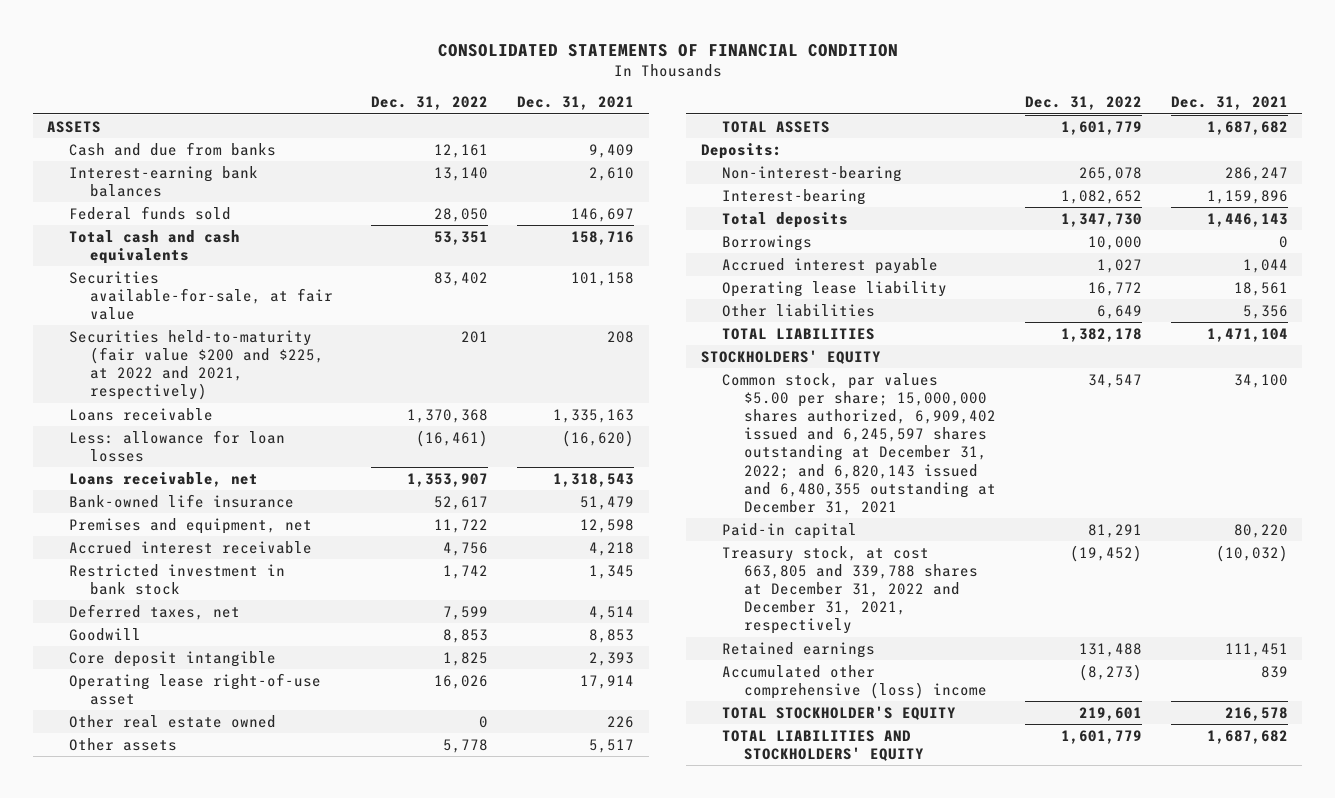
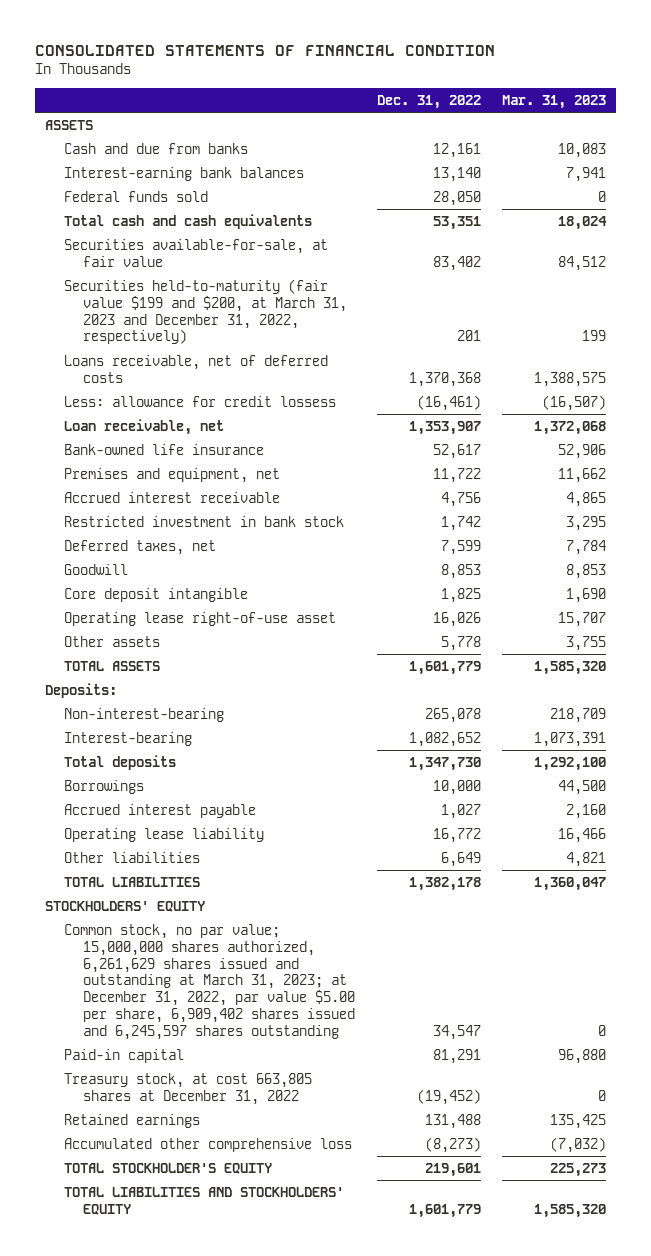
- | Dec. 31, 2022 | Dec. 31, 2021
+ | Dec. 31, 2022 | Mar. 31, 2023
- Securities held-to-maturity (fair value $200 and $225, at 2022 and 2021, respectively) | 201 | 208
- Loans receivable | 1,370,368 | 1,335,163
- Less: allowance for loan losses | (16,461) | (16,620)
- Loans receivable, net | 1,353,907 | 1,318,543
+ Securities held-to-maturity (fair value $199 and $200, at March 31, 2023 and December 31, 2022, respectively) | 201 | 199
+ Loans receivable, net of deferred costs | 1,370,368 | 1,388,575
+ Less: allowance for credit lossess | (16,461) | (16,507)
+ Loan receivable, net | 1,353,907 | 1,372,068
- Other real estate owned | 0 | 226
- Common stock, par values $5.00 per share; 15,000,000 shares authorized, 6,909,402 issued and 6,245,597 shares outstanding at December 31, 2022; and 6,820,143 issued and 6,480,355 outstanding at December 31, 2021 | 34,547 | 34,100
+ Common stock, no par value; 15,000,000 shares authorized, 6,261,629 shares issued and outstanding at March 31, 2023; at December 31, 2022, par value $5.00 per share, 6,909,402 shares issued and 6,245,597 shares outstanding | 34,547 | 0
- Treasury stock, at cost 663,805 and 339,788 shares at December 31, 2022 and December 31, 2021, respectively | (19,452) | (10,032)
+ Treasury stock, at cost 663,805 shares at December 31, 2022 | (19,452) | 0
- Accumulated other comprehensive (loss) income | (8,273) | 839
+ Accumulated other comprehensive loss | (8,273) | (7,032)

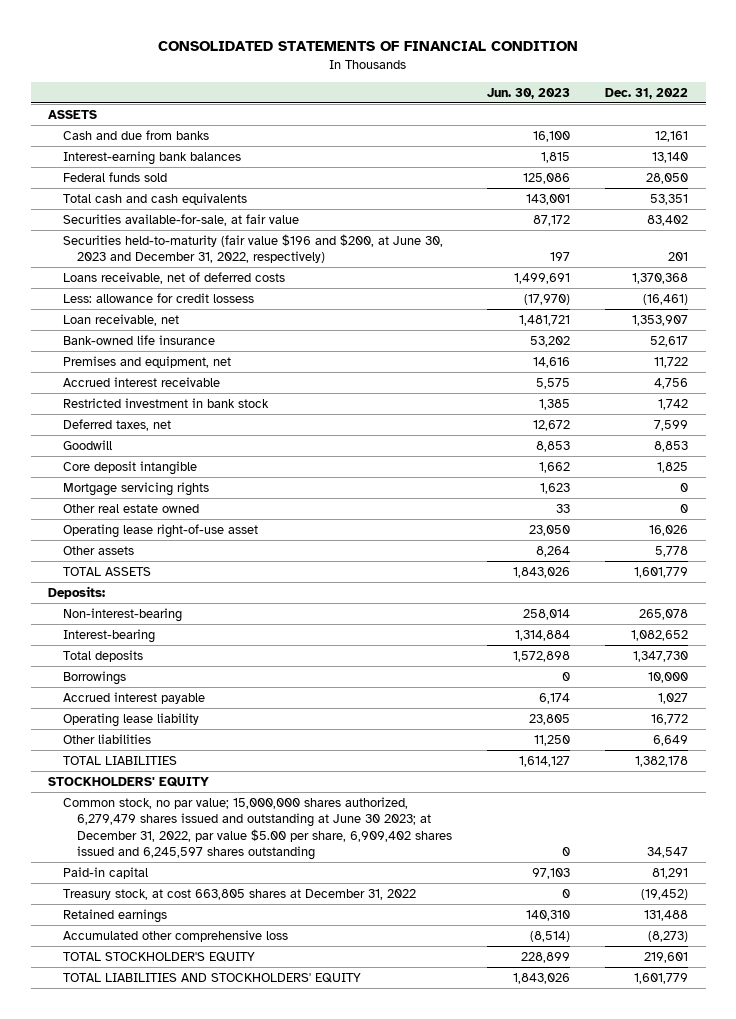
- | Dec. 31, 2022 | Mar. 31, 2023
+ | Jun. 30, 2023 | Dec. 31, 2022
- Securities held-to-maturity (fair value $199 and $200, at March 31, 2023 and December 31, 2022, respectively) | 201 | 199
+ Securities held-to-maturity (fair value $196 and $200, at June 30, 2023 and December 31, 2022, respectively) | 197 | 201
+ Mortgage servicing rights | 1,623 | 0
+ Other real estate owned | 33 | 0
- Common stock, no par value; 15,000,000 shares authorized, 6,261,629 shares issued and outstanding at March 31, 2023; at December 31, 2022, par value $5.00 per share, 6,909,402 shares issued and 6,245,597 shares outstanding | 34,547 | 0
+ Common stock, no par value; 15,000,000 shares authorized, 6,279,479 shares issued and outstanding at June 30 2023; at December 31, 2022, par value $5.00 per share, 6,909,402 shares issued and 6,245,597 shares outstanding | 0 | 34,547

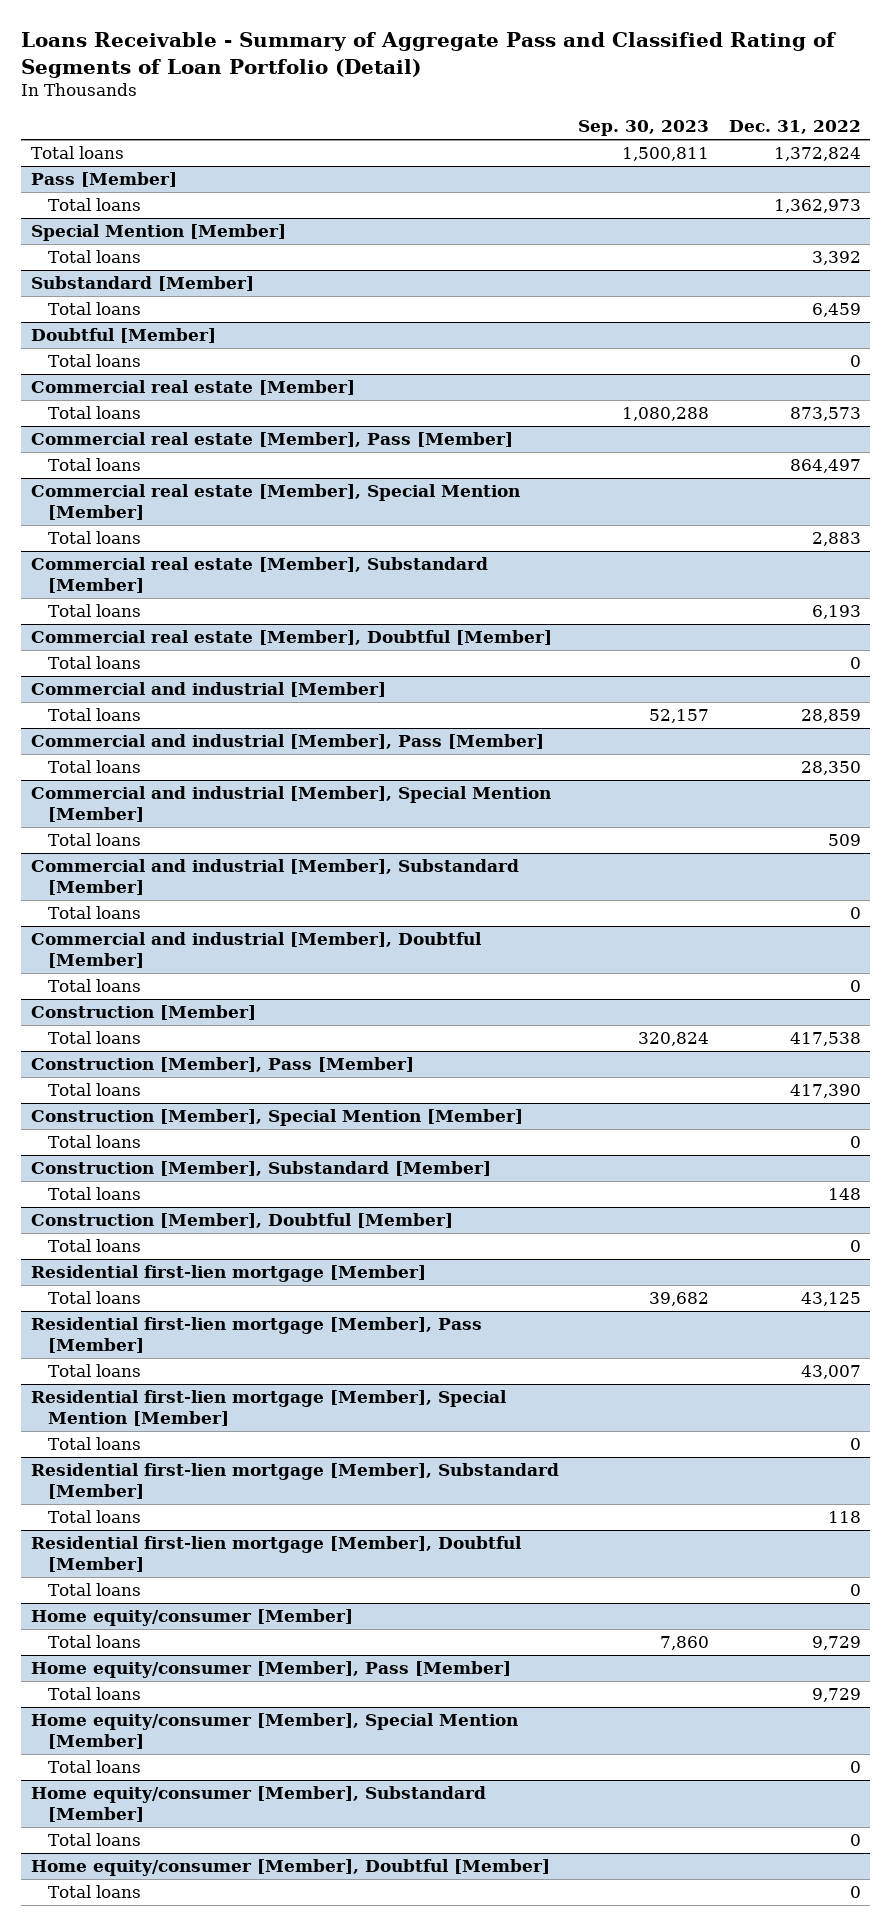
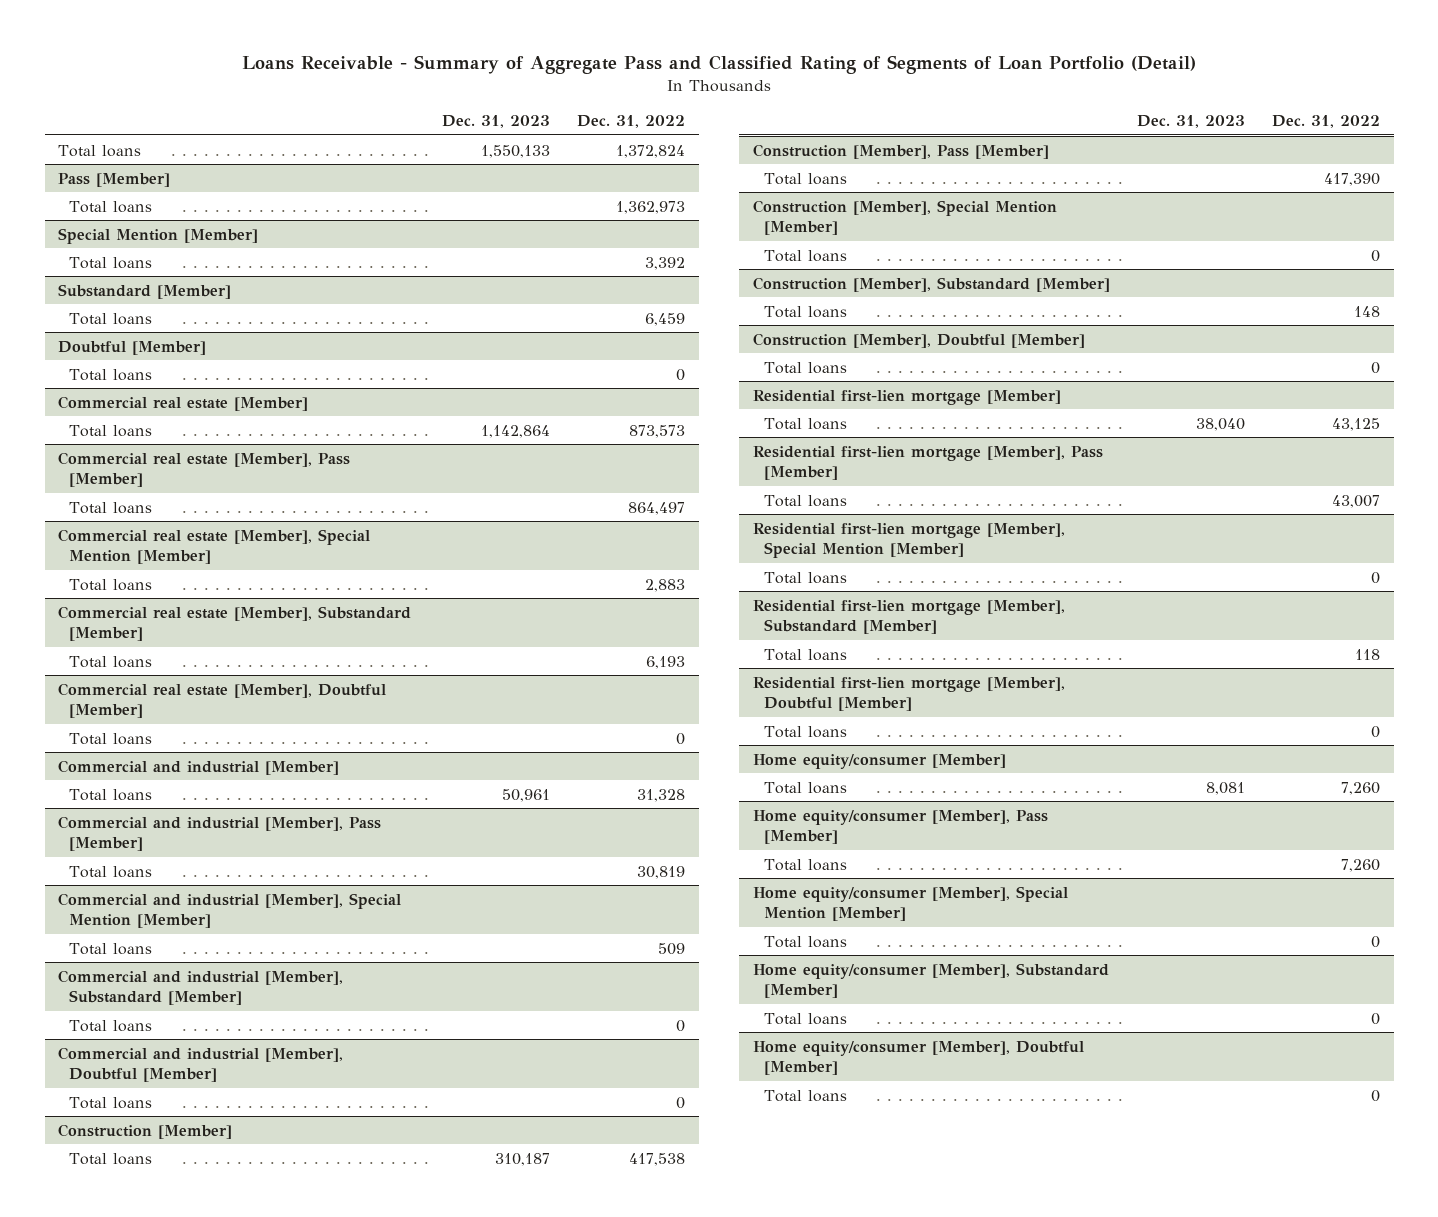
- | Sep. 30, 2023 | Dec. 31, 2022
+ | Dec. 31, 2023 | Dec. 31, 2022
@ Commercial and industrial [Member]
- Total loans | 52,157 | 28,859
+ Total loans | 50,961 | 31,328
@ Commercial and industrial [Member], Pass [Member]
- Total loans | | 28,350
+ Total loans | | 30,819
@ Home equity/consumer [Member]
- Total loans | 7,860 | 9,729
+ Total loans | 8,081 | 7,260
@ Home equity/consumer [Member], Pass [Member]
- Total loans | | 9,729
+ Total loans | | 7,260

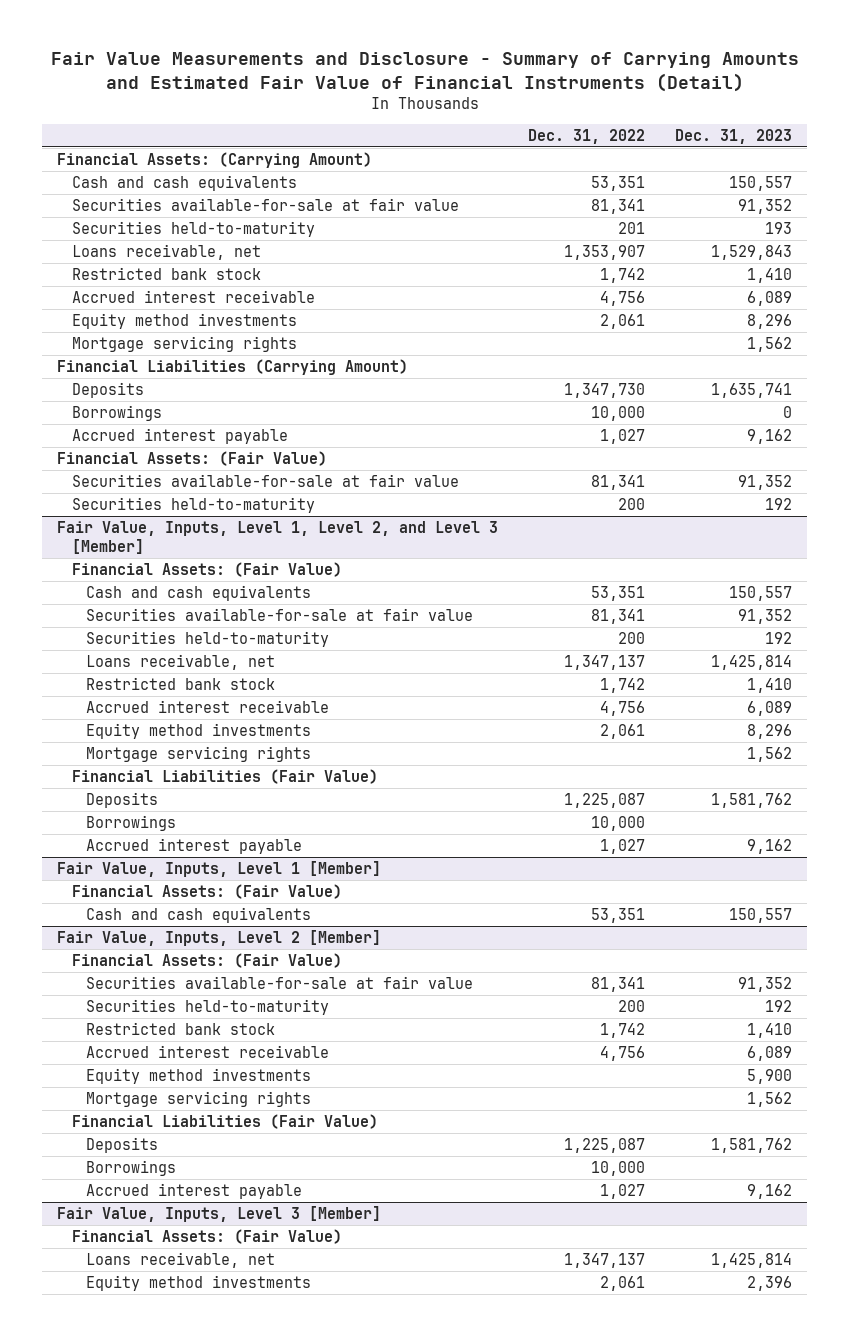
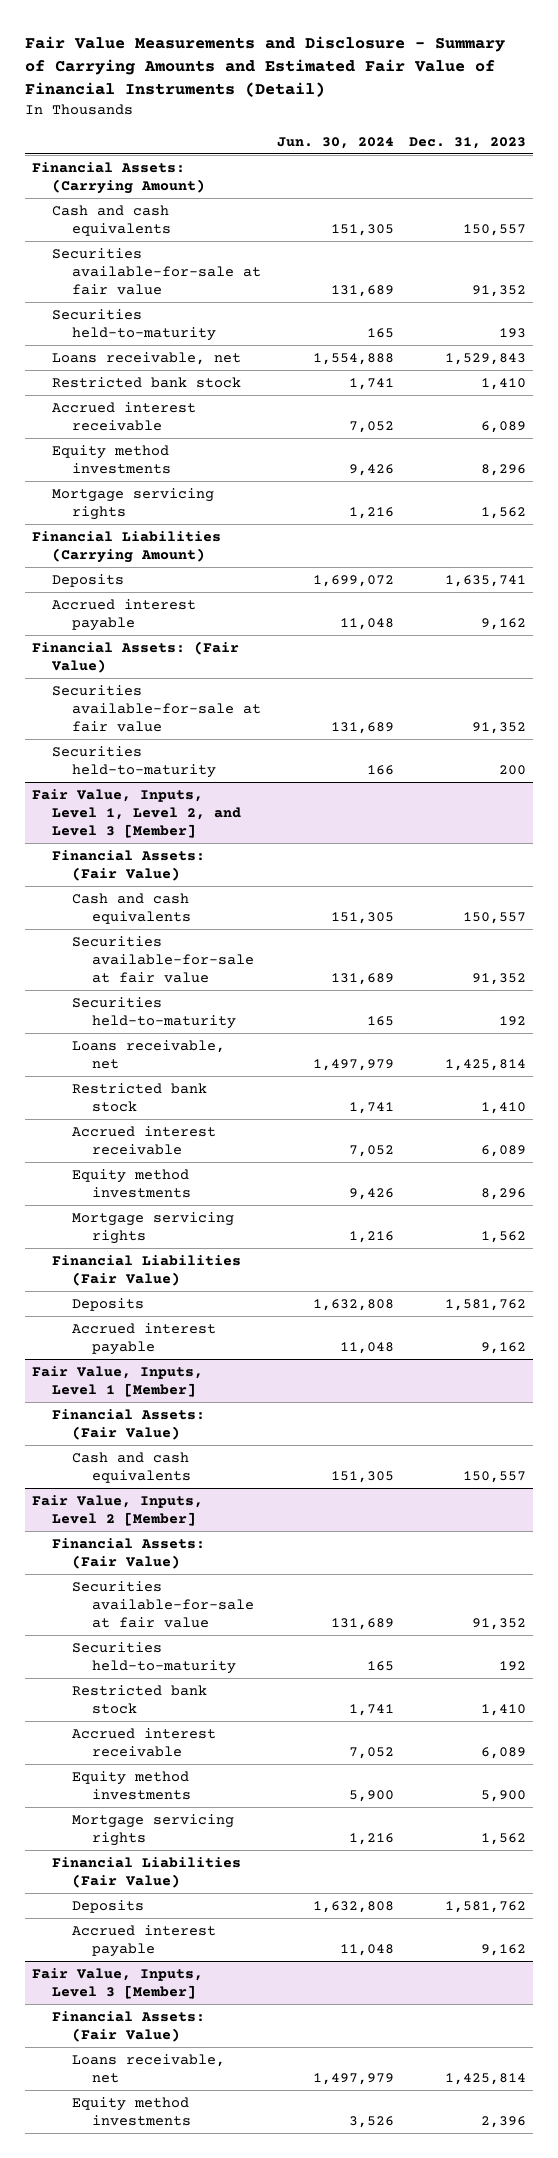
- | Dec. 31, 2022 | Dec. 31, 2023
+ | Jun. 30, 2024 | Dec. 31, 2023
- Borrowings | 10,000 | 0
- Securities held-to-maturity | 200 | 192
+ Securities held-to-maturity | 166 | 200
@ Fair Value, Inputs, Level 1, Level 2, and Level 3 [Member]
- Borrowings | 10,000 |
@ Fair Value, Inputs, Level 2 [Member]
- Borrowings | 10,000 |

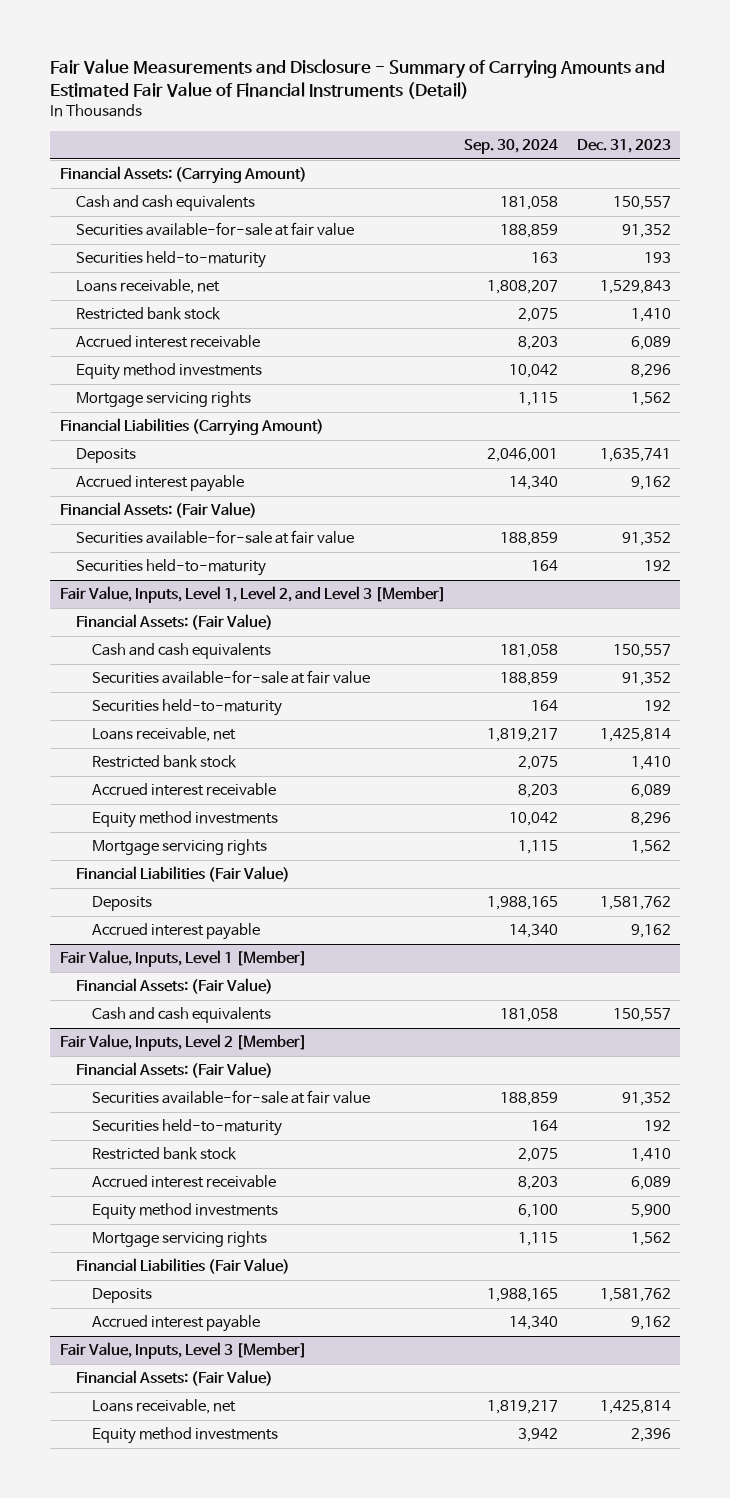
- | Jun. 30, 2024 | Dec. 31, 2023
+ | Sep. 30, 2024 | Dec. 31, 2023
- Securities held-to-maturity | 166 | 200
+ Securities held-to-maturity | 164 | 192

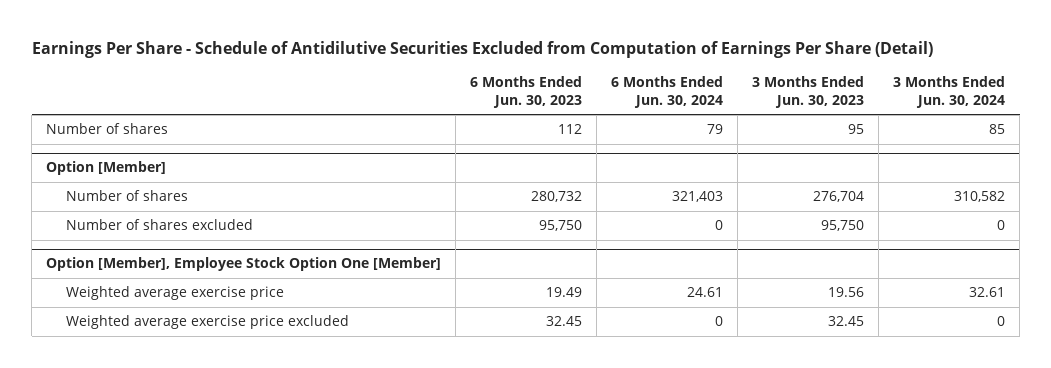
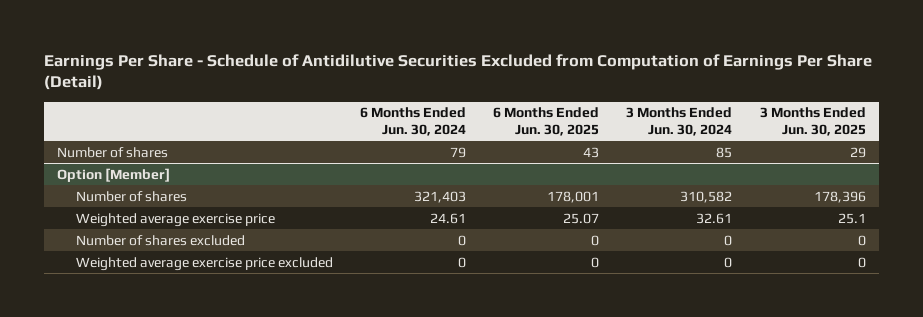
- | 6 Months Ended Jun. 30, 2023 | 6 Months Ended Jun. 30, 2024 | 3 Months Ended Jun. 30, 2023 | 3 Months Ended Jun. 30, 2024
+ | 6 Months Ended Jun. 30, 2024 | 6 Months Ended Jun. 30, 2025 | 3 Months Ended Jun. 30, 2024 | 3 Months Ended Jun. 30, 2025
- Option [Member], Employee Stock Option One [Member]
@ Option [Member]
moved down: Number of shares excluded | 0 | 0 | 0 | 0

